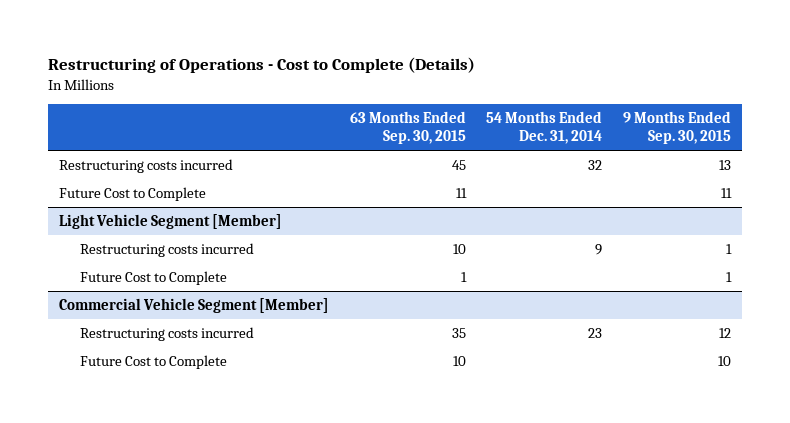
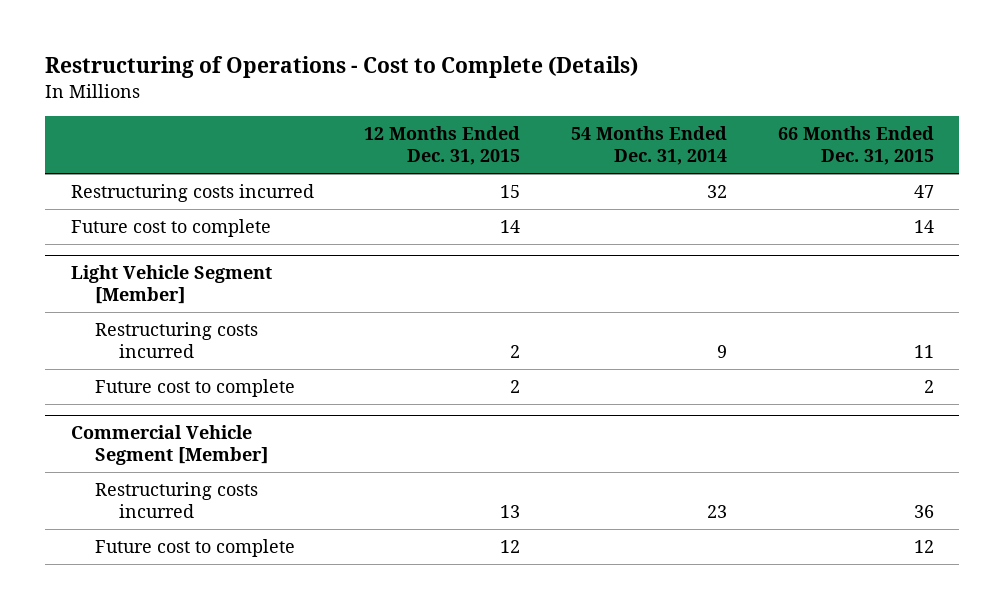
- | 63 Months Ended Sep. 30, 2015 | 54 Months Ended Dec. 31, 2014 | 9 Months Ended Sep. 30, 2015
+ | 12 Months Ended Dec. 31, 2015 | 54 Months Ended Dec. 31, 2014 | 66 Months Ended Dec. 31, 2015
- Future Cost to Complete | 11 | | 11
+ Future cost to complete | 14 | | 14
@ Light Vehicle Segment [Member]
- Future Cost to Complete | 1 | | 1
+ Future cost to complete | 2 | | 2
@ Commercial Vehicle Segment [Member]
- Future Cost to Complete | 10 | | 10
+ Future cost to complete | 12 | | 12

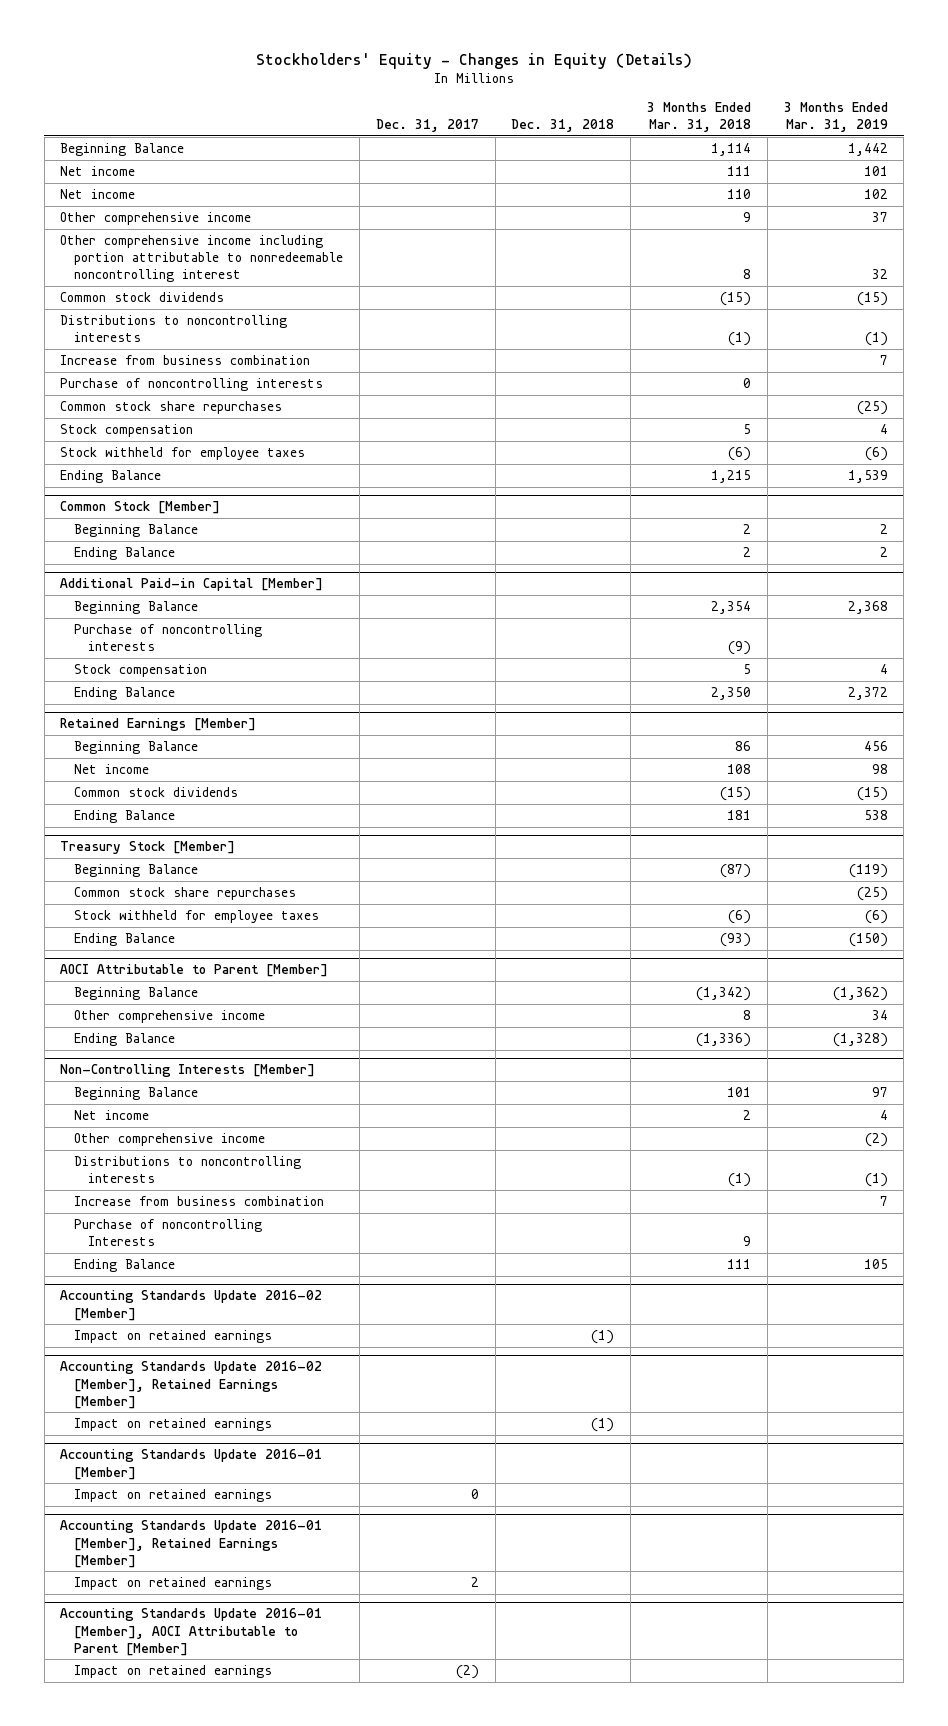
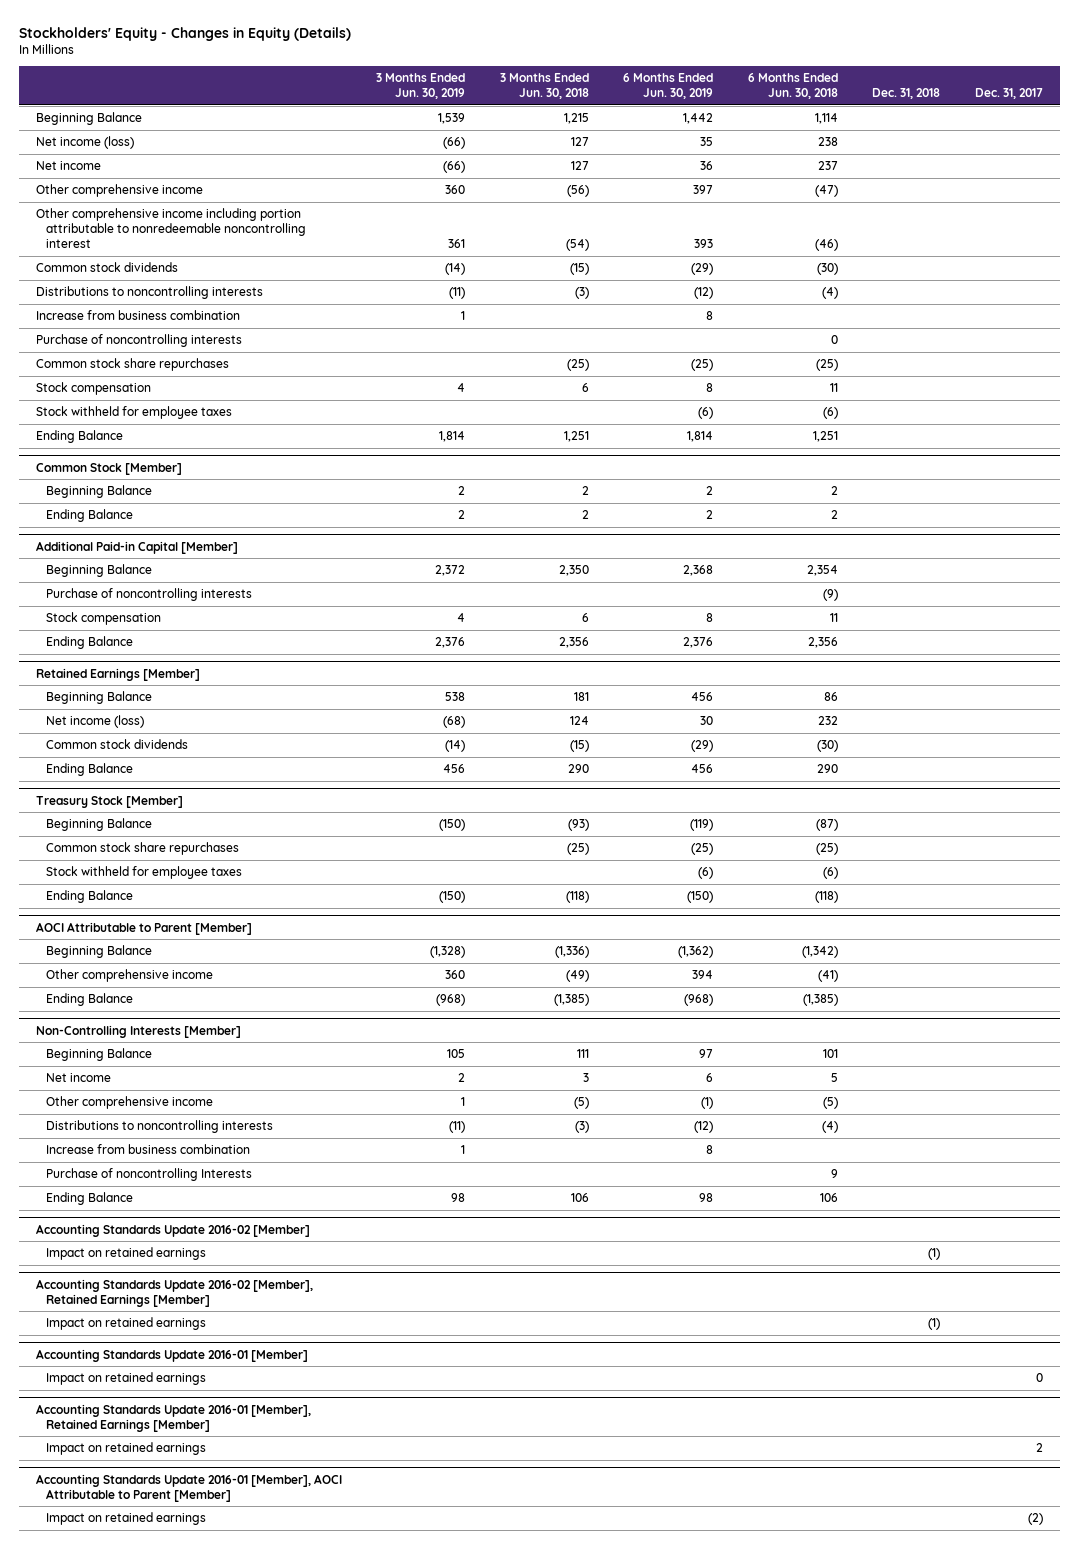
- | Dec. 31, 2017 | Dec. 31, 2018 | 3 Months Ended Mar. 31, 2018 | 3 Months Ended Mar. 31, 2019
+ | 3 Months Ended Jun. 30, 2019 | 3 Months Ended Jun. 30, 2018 | 6 Months Ended Jun. 30, 2019 | 6 Months Ended Jun. 30, 2018 | Dec. 31, 2018 | Dec. 31, 2017
- Net income | | | 111 | 101
+ Net income (loss) | (66) | 127 | 35 | 238 | |
@ Retained Earnings [Member]
- Net income | | | 108 | 98
+ Net income (loss) | (68) | 124 | 30 | 232 | |

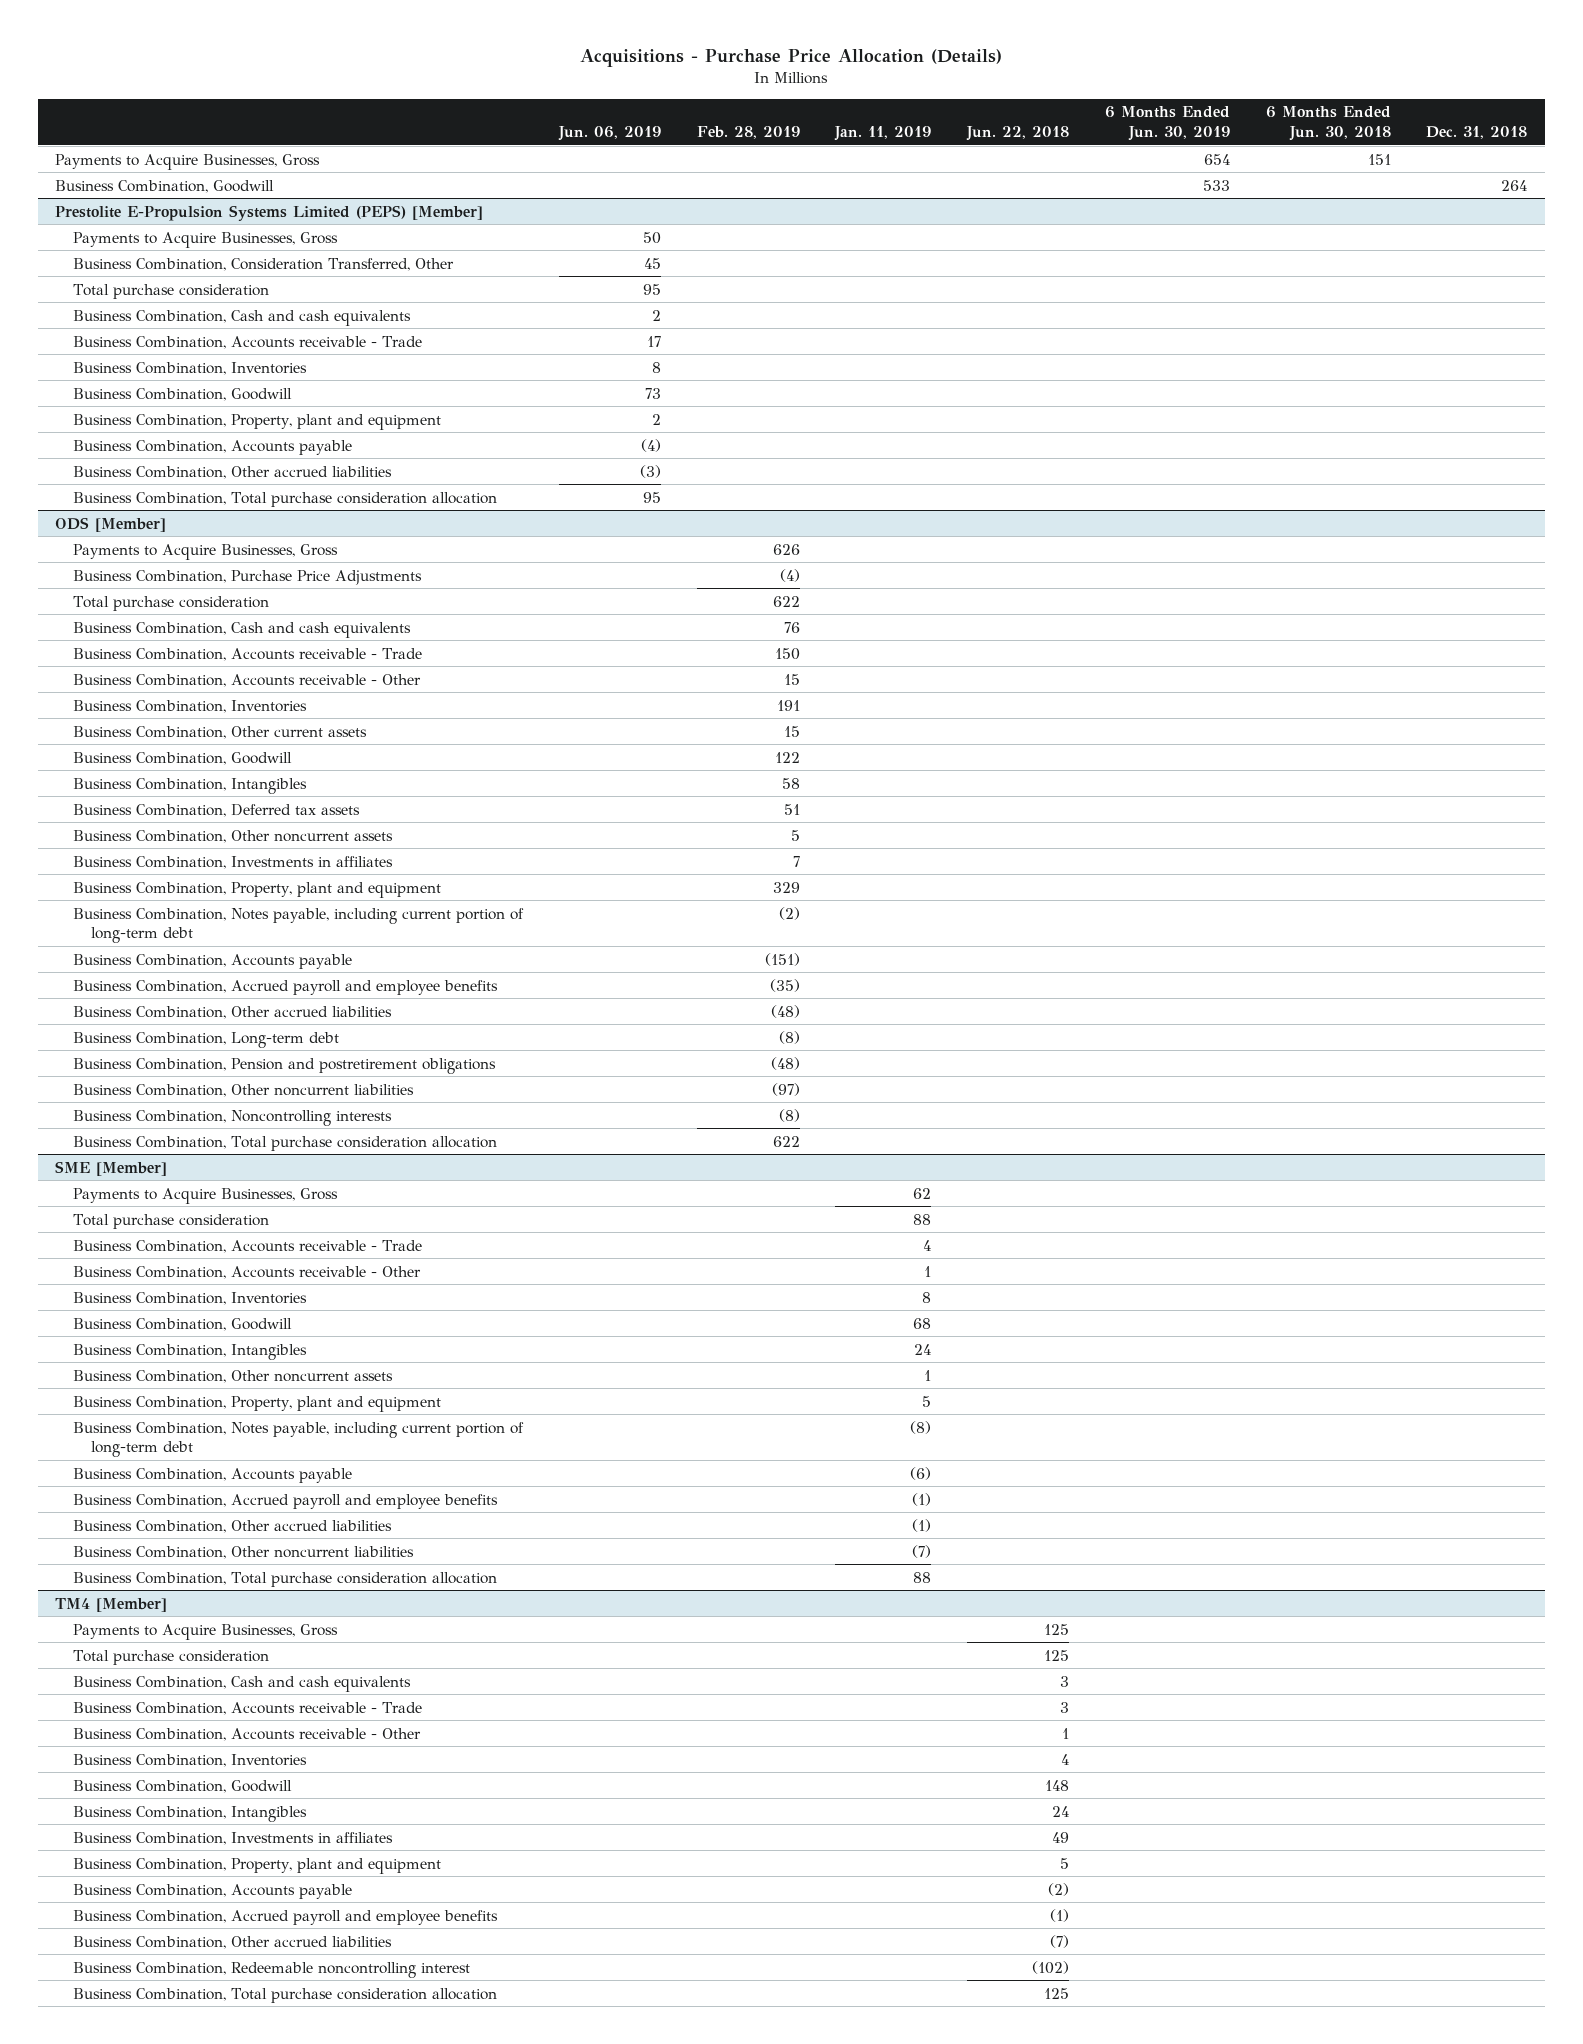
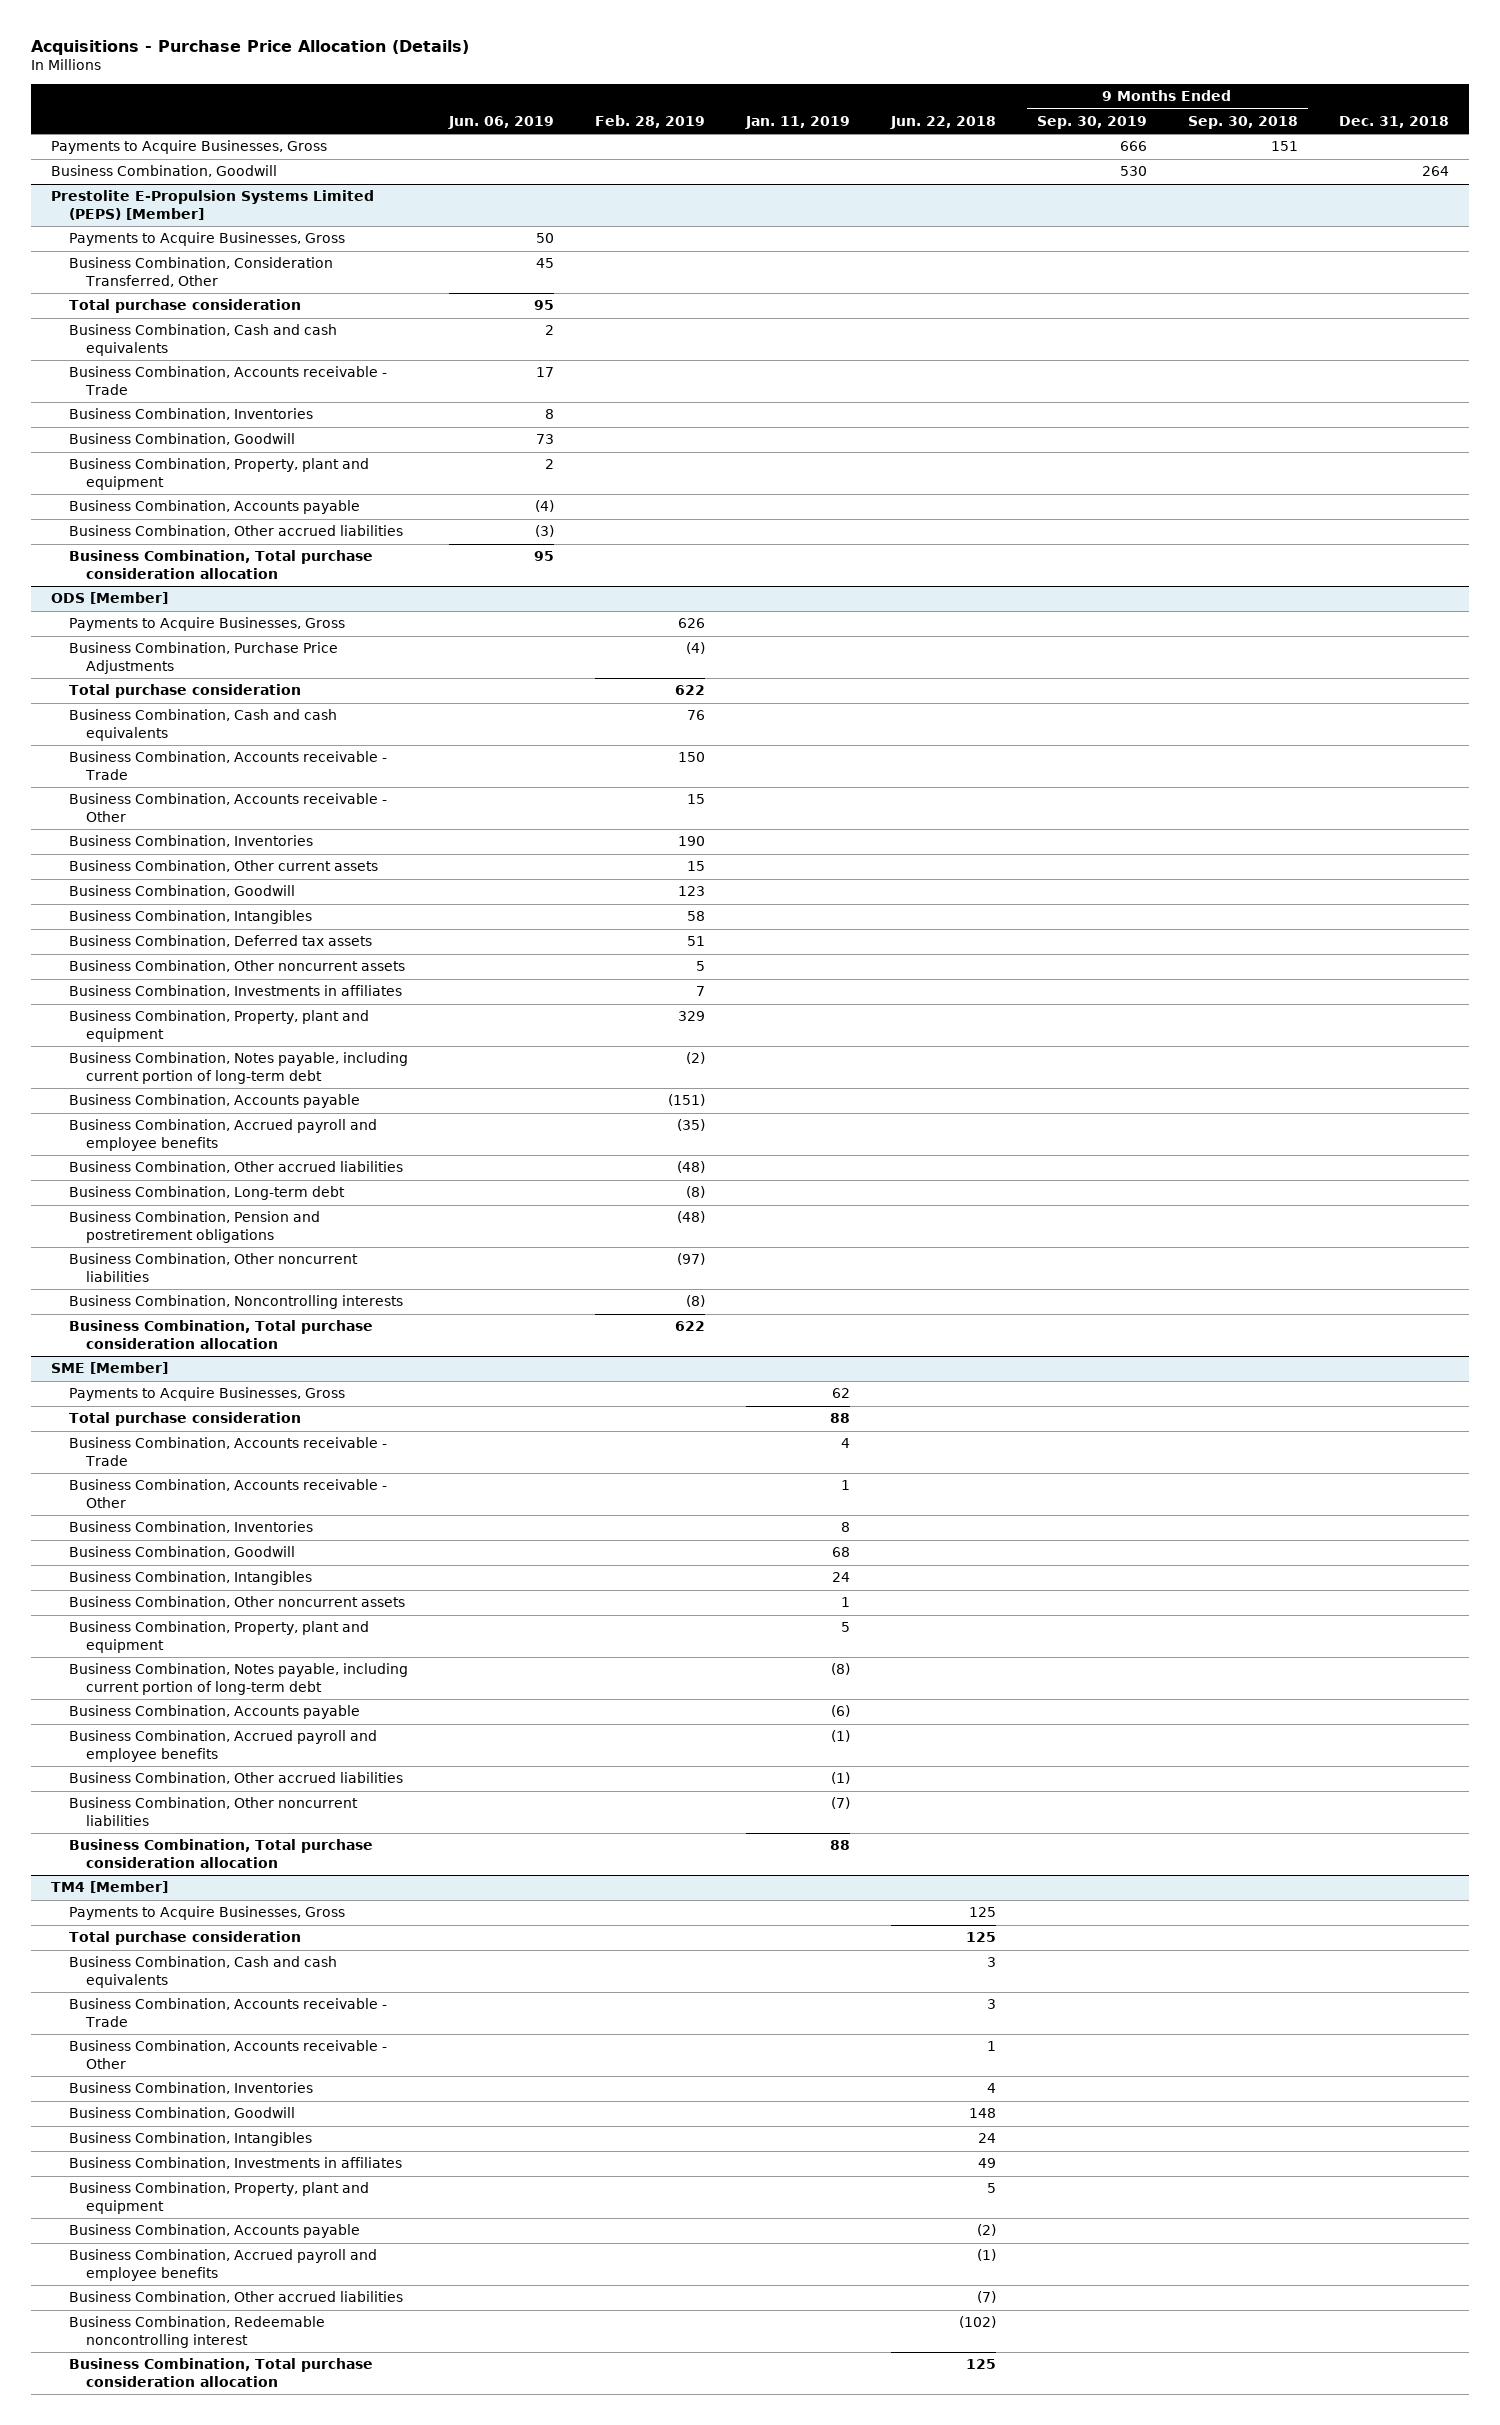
- | Jun. 06, 2019 | Feb. 28, 2019 | Jan. 11, 2019 | Jun. 22, 2018 | 6 Months Ended Jun. 30, 2019 | 6 Months Ended Jun. 30, 2018 | Dec. 31, 2018
+ | Jun. 06, 2019 | Feb. 28, 2019 | Jan. 11, 2019 | Jun. 22, 2018 | 9 Months Ended Sep. 30, 2019 | 9 Months Ended Sep. 30, 2018 | Dec. 31, 2018
@ ODS [Member]
- Business Combination, Inventories | | 191 | | | | |
+ Business Combination, Inventories | | 190 | | | | |
- Business Combination, Goodwill | | 122 | | | | |
+ Business Combination, Goodwill | | 123 | | | | |

